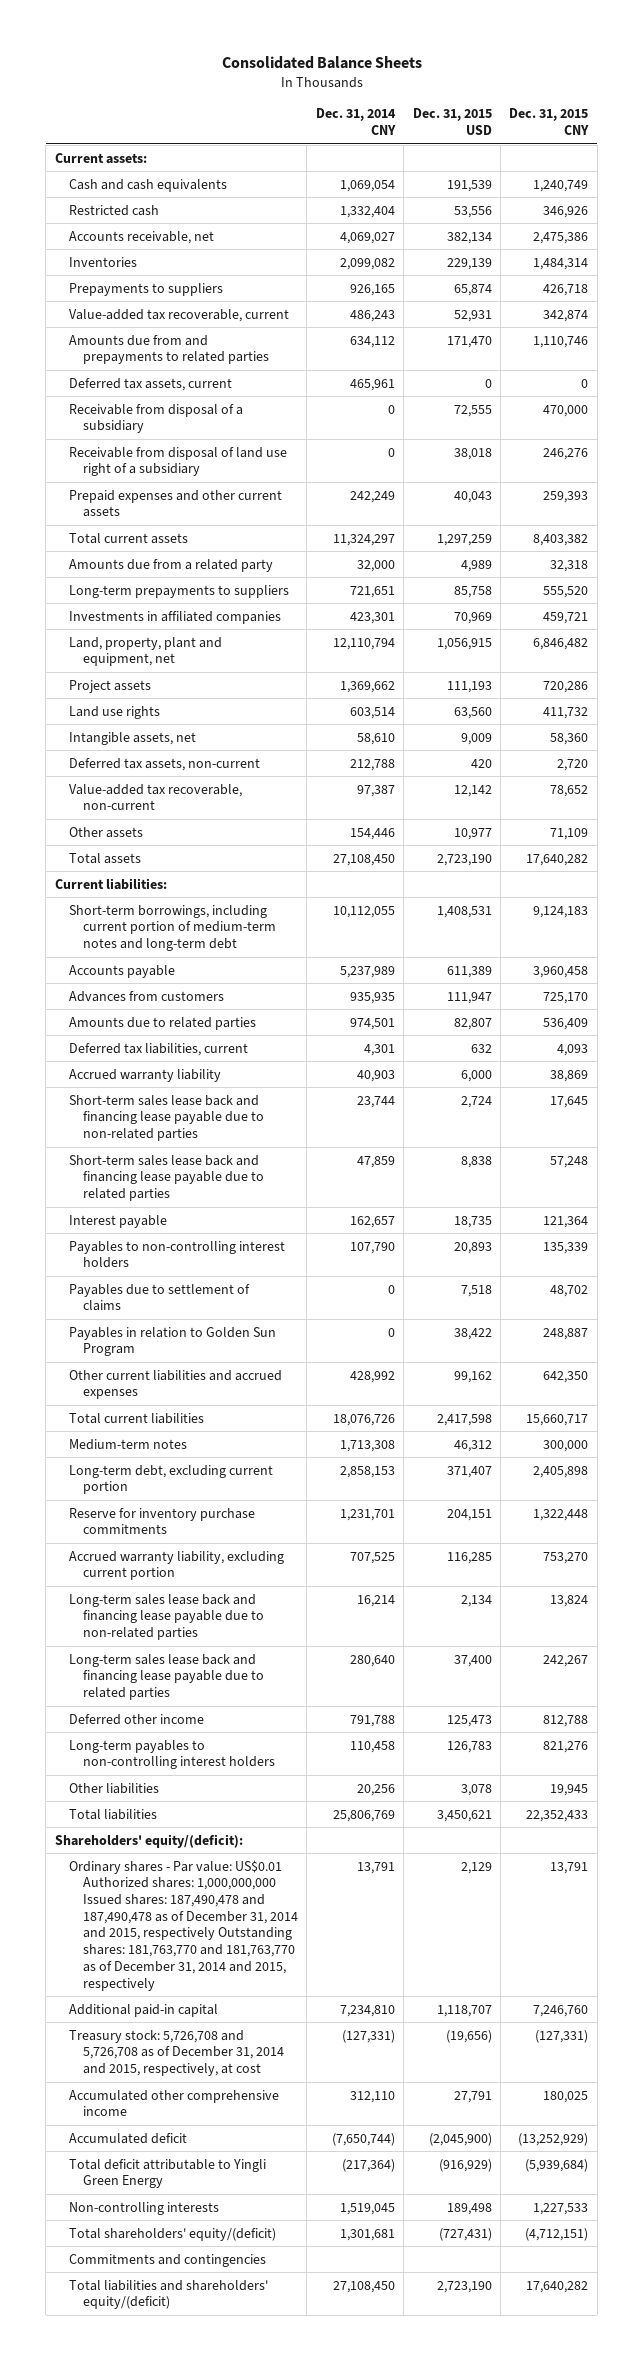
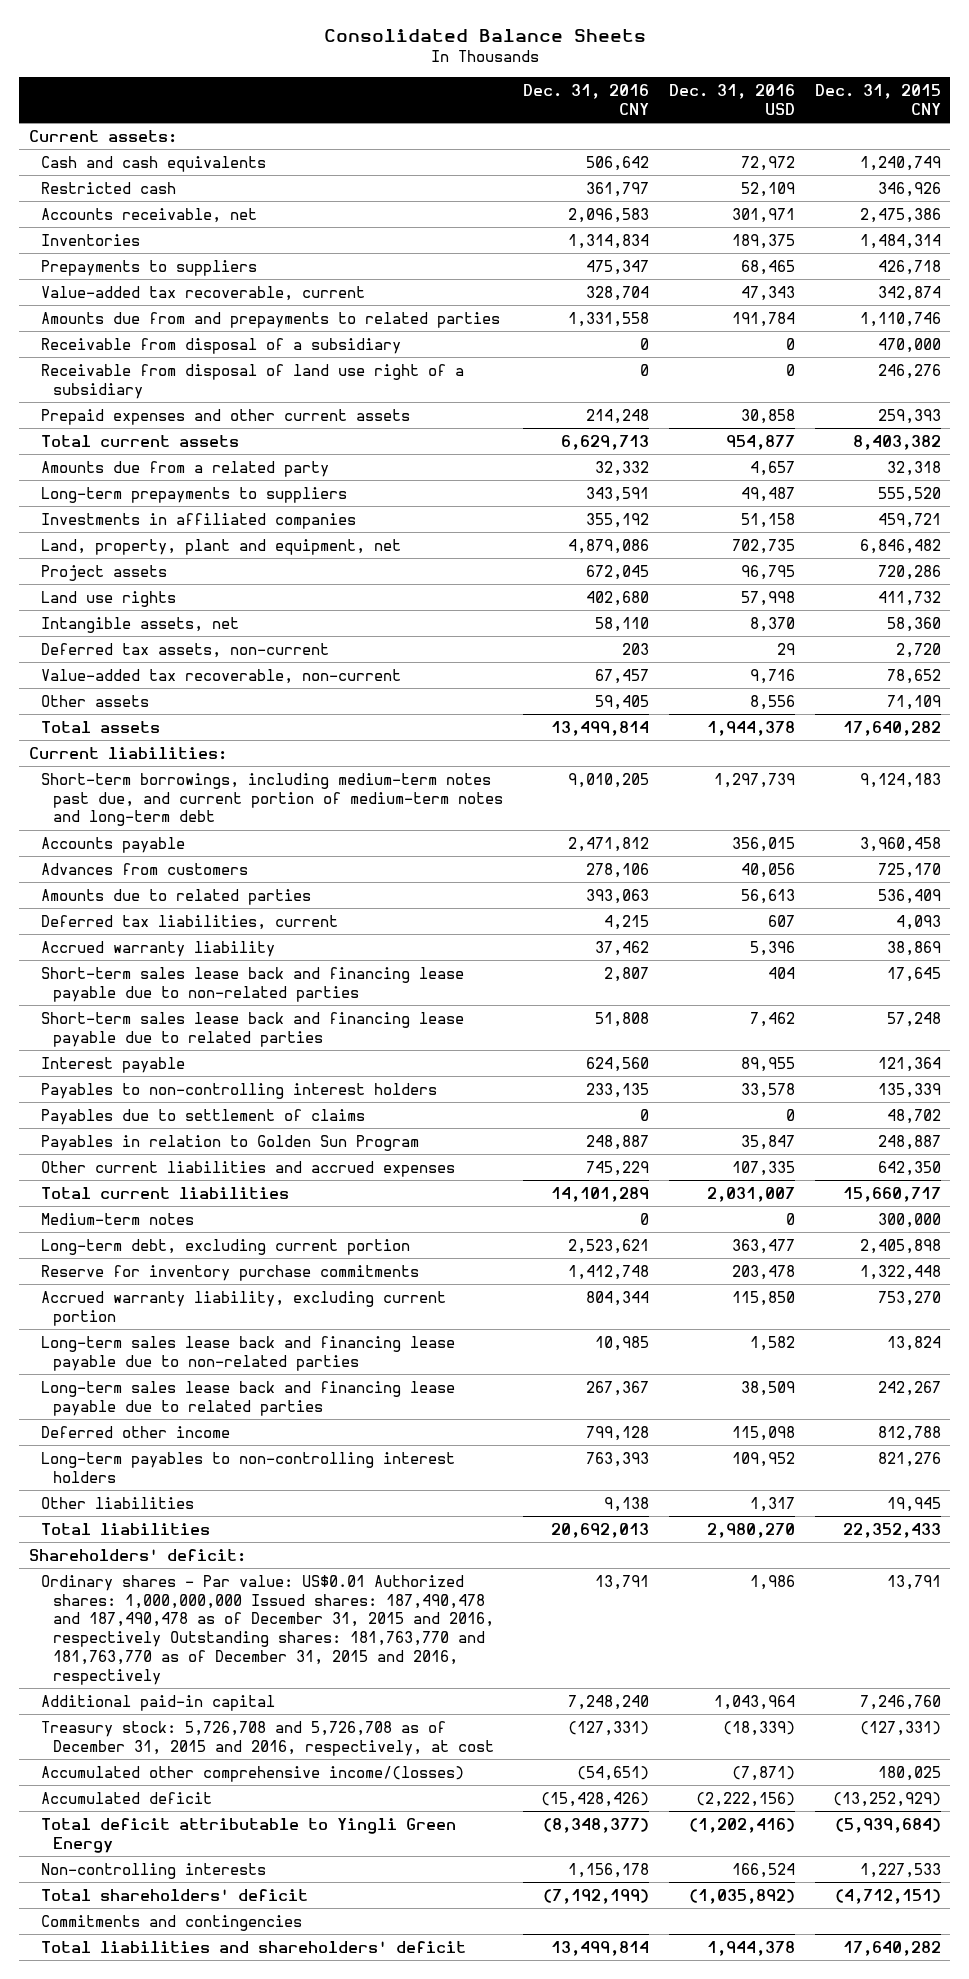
- | Dec. 31, 2014 CNY | Dec. 31, 2015 USD | Dec. 31, 2015 CNY
+ | Dec. 31, 2016 CNY | Dec. 31, 2016 USD | Dec. 31, 2015 CNY
- Deferred tax assets, current | 465,961 | 0 | 0
- Short-term borrowings, including current portion of medium-term notes and long-term debt | 10,112,055 | 1,408,531 | 9,124,183
+ Short-term borrowings, including medium-term notes past due, and current portion of medium-term notes and long-term debt | 9,010,205 | 1,297,739 | 9,124,183
- Shareholders' equity/(deficit):
- Ordinary shares - Par value: US$0.01 Authorized shares: 1,000,000,000 Issued shares: 187,490,478 and 187,490,478 as of December 31, 2014 and 2015, respectively Outstanding shares: 181,763,770 and 181,763,770 as of December 31, 2014 and 2015, respectively | 13,791 | 2,129 | 13,791
+ Shareholders' deficit:
+ Ordinary shares - Par value: US$0.01 Authorized shares: 1,000,000,000 Issued shares: 187,490,478 and 187,490,478 as of December 31, 2015 and 2016, respectively Outstanding shares: 181,763,770 and 181,763,770 as of December 31, 2015 and 2016, respectively | 13,791 | 1,986 | 13,791
- Treasury stock: 5,726,708 and 5,726,708 as of December 31, 2014 and 2015, respectively, at cost | (127,331) | (19,656) | (127,331)
- Accumulated other comprehensive income | 312,110 | 27,791 | 180,025
+ Treasury stock: 5,726,708 and 5,726,708 as of December 31, 2015 and 2016, respectively, at cost | (127,331) | (18,339) | (127,331)
+ Accumulated other comprehensive income/(losses) | (54,651) | (7,871) | 180,025
- Total shareholders' equity/(deficit) | 1,301,681 | (727,431) | (4,712,151)
+ Total shareholders' deficit | (7,192,199) | (1,035,892) | (4,712,151)
- Total liabilities and shareholders' equity/(deficit) | 27,108,450 | 2,723,190 | 17,640,282
+ Total liabilities and shareholders' deficit | 13,499,814 | 1,944,378 | 17,640,282

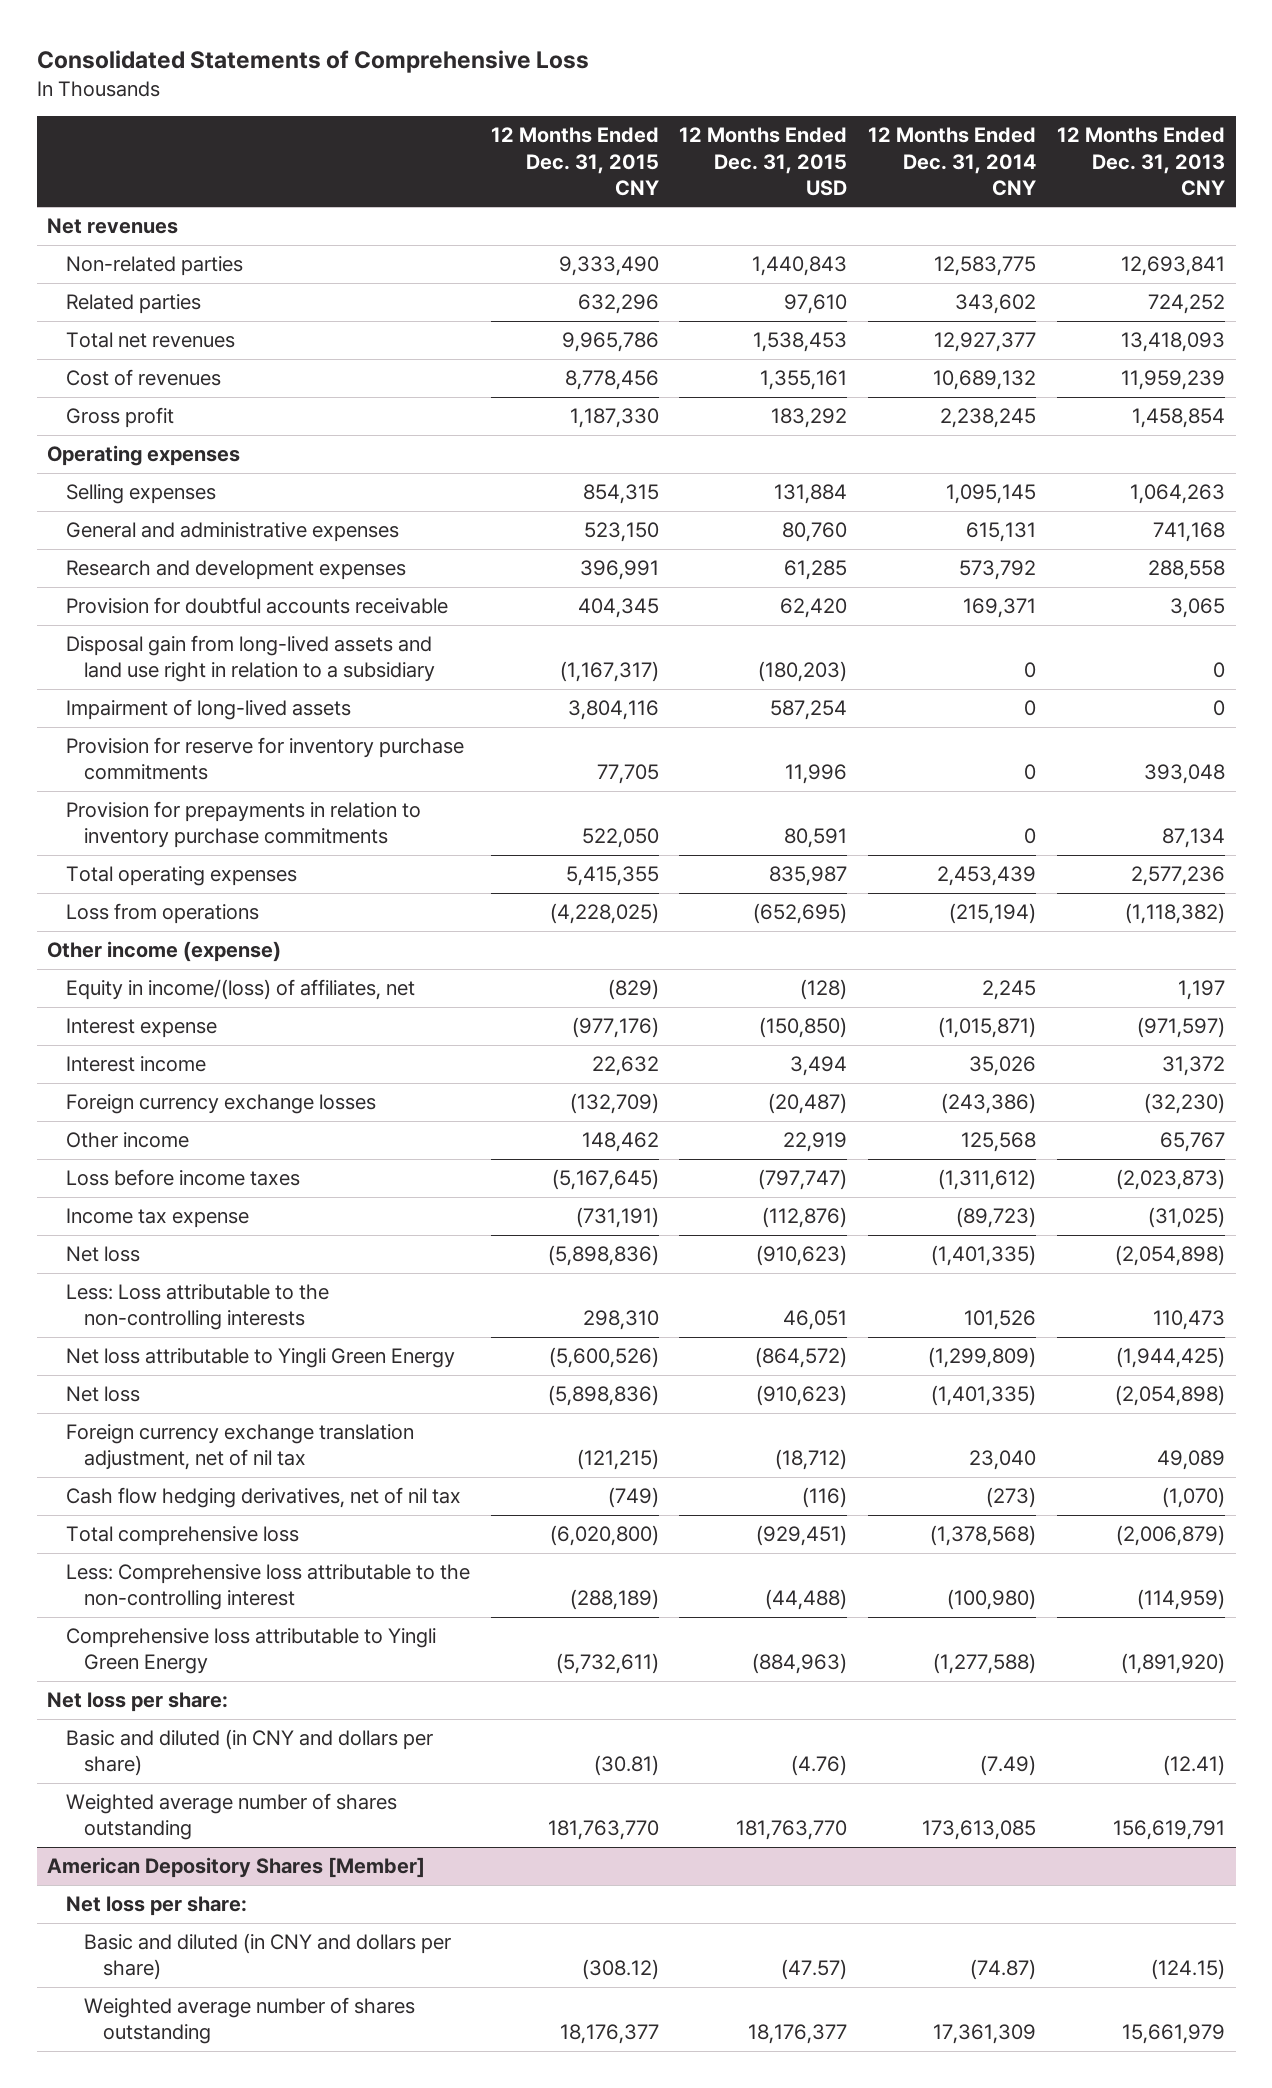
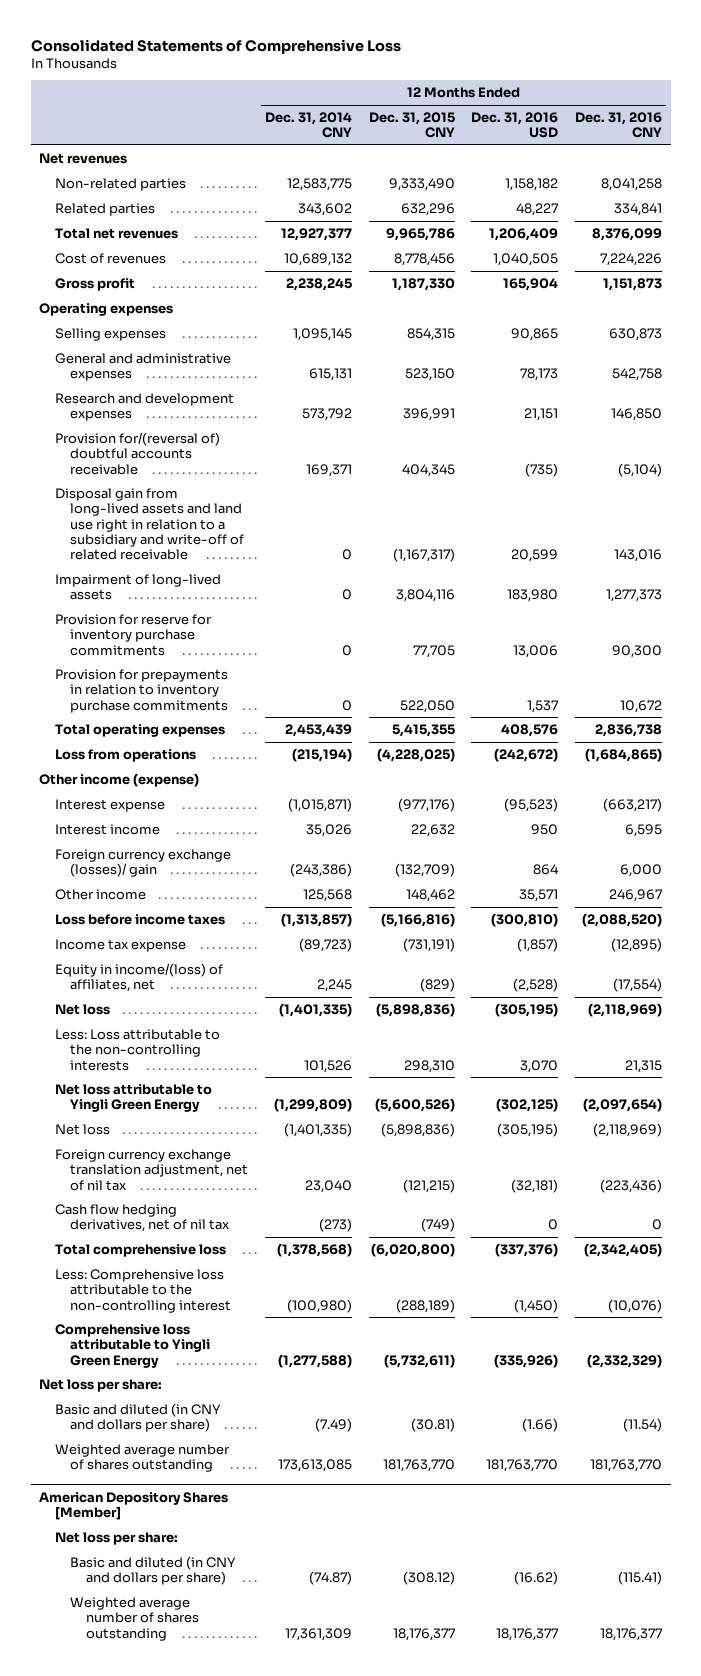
- | 12 Months Ended Dec. 31, 2015 CNY | 12 Months Ended Dec. 31, 2015 USD | 12 Months Ended Dec. 31, 2014 CNY | 12 Months Ended Dec. 31, 2013 CNY
+ | 12 Months Ended Dec. 31, 2014 CNY | 12 Months Ended Dec. 31, 2015 CNY | 12 Months Ended Dec. 31, 2016 USD | 12 Months Ended Dec. 31, 2016 CNY
- Provision for doubtful accounts receivable | 404,345 | 62,420 | 169,371 | 3,065
- Disposal gain from long-lived assets and land use right in relation to a subsidiary | (1,167,317) | (180,203) | 0 | 0
+ Provision for/(reversal of) doubtful accounts receivable | 169,371 | 404,345 | (735) | (5,104)
+ Disposal gain from long-lived assets and land use right in relation to a subsidiary and write-off of related receivable | 0 | (1,167,317) | 20,599 | 143,016
- Foreign currency exchange losses | (132,709) | (20,487) | (243,386) | (32,230)
+ Foreign currency exchange (losses)/ gain | (243,386) | (132,709) | 864 | 6,000
- Loss before income taxes | (5,167,645) | (797,747) | (1,311,612) | (2,023,873)
+ Loss before income taxes | (1,313,857) | (5,166,816) | (300,810) | (2,088,520)
moved down: Equity in income/(loss) of affiliates, net | 2,245 | (829) | (2,528) | (17,554)

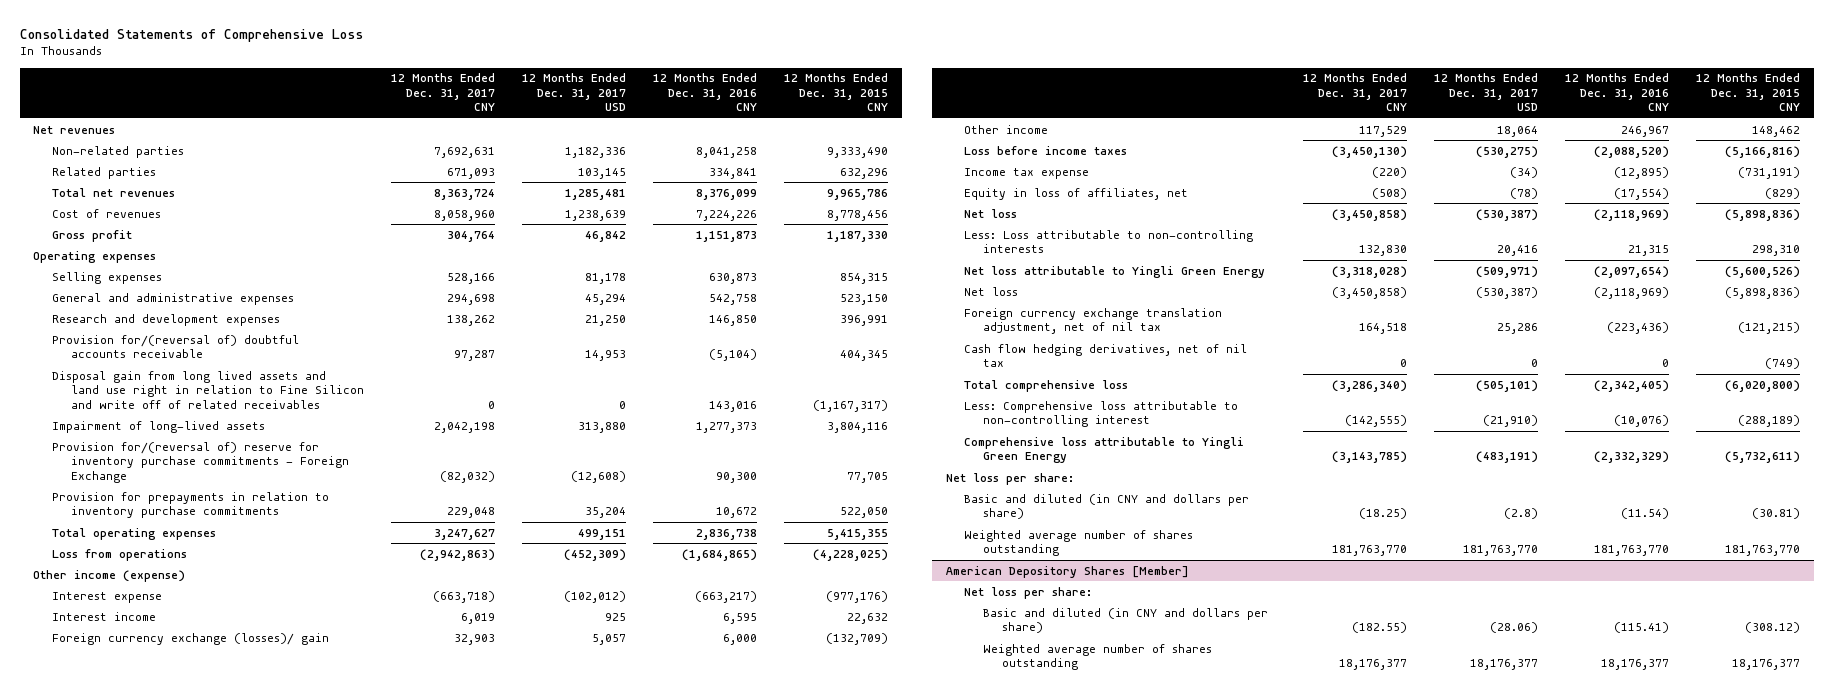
- | 12 Months Ended Dec. 31, 2014 CNY | 12 Months Ended Dec. 31, 2015 CNY | 12 Months Ended Dec. 31, 2016 USD | 12 Months Ended Dec. 31, 2016 CNY
+ | 12 Months Ended Dec. 31, 2017 CNY | 12 Months Ended Dec. 31, 2017 USD | 12 Months Ended Dec. 31, 2016 CNY | 12 Months Ended Dec. 31, 2015 CNY
- Disposal gain from long-lived assets and land use right in relation to a subsidiary and write-off of related receivable | 0 | (1,167,317) | 20,599 | 143,016
+ Disposal gain from long lived assets and land use right in relation to Fine Silicon and write off of related receivables | 0 | 0 | 143,016 | (1,167,317)
- Provision for reserve for inventory purchase commitments | 0 | 77,705 | 13,006 | 90,300
+ Provision for/(reversal of) reserve for inventory purchase commitments - Foreign Exchange | (82,032) | (12,608) | 90,300 | 77,705
- Equity in income/(loss) of affiliates, net | 2,245 | (829) | (2,528) | (17,554)
+ Equity in loss of affiliates, net | (508) | (78) | (17,554) | (829)
- Less: Loss attributable to the non-controlling interests | 101,526 | 298,310 | 3,070 | 21,315
+ Less: Loss attributable to non-controlling interests | 132,830 | 20,416 | 21,315 | 298,310
- Less: Comprehensive loss attributable to the non-controlling interest | (100,980) | (288,189) | (1,450) | (10,076)
+ Less: Comprehensive loss attributable to non-controlling interest | (142,555) | (21,910) | (10,076) | (288,189)

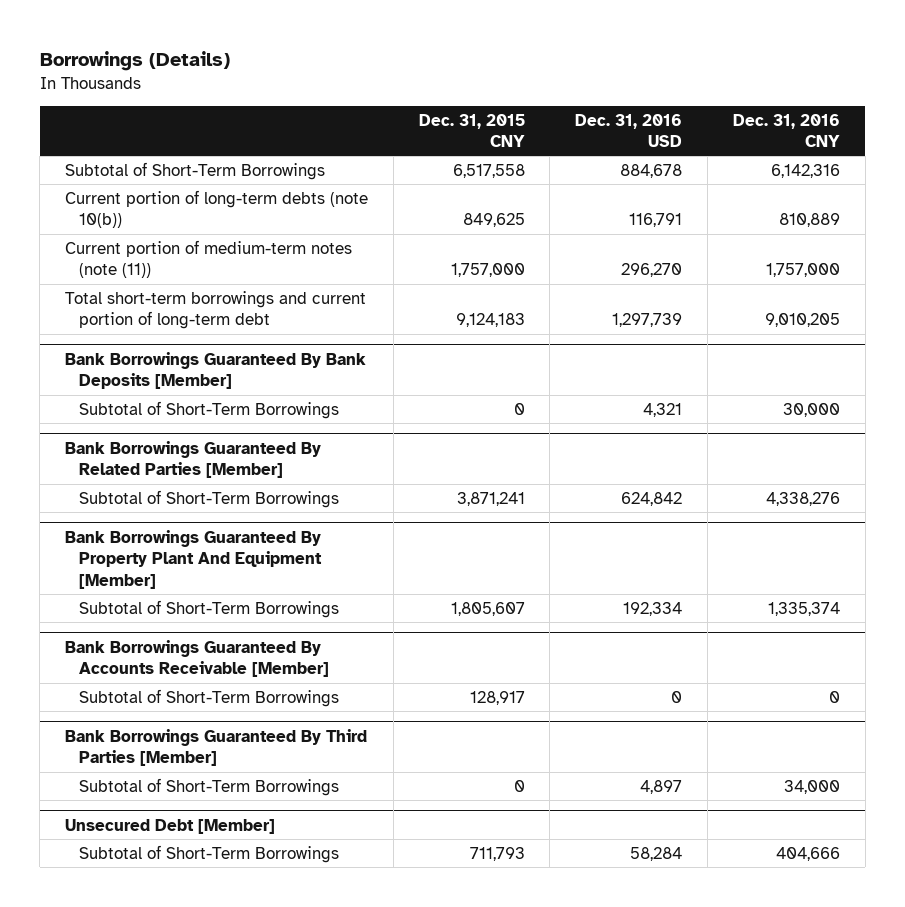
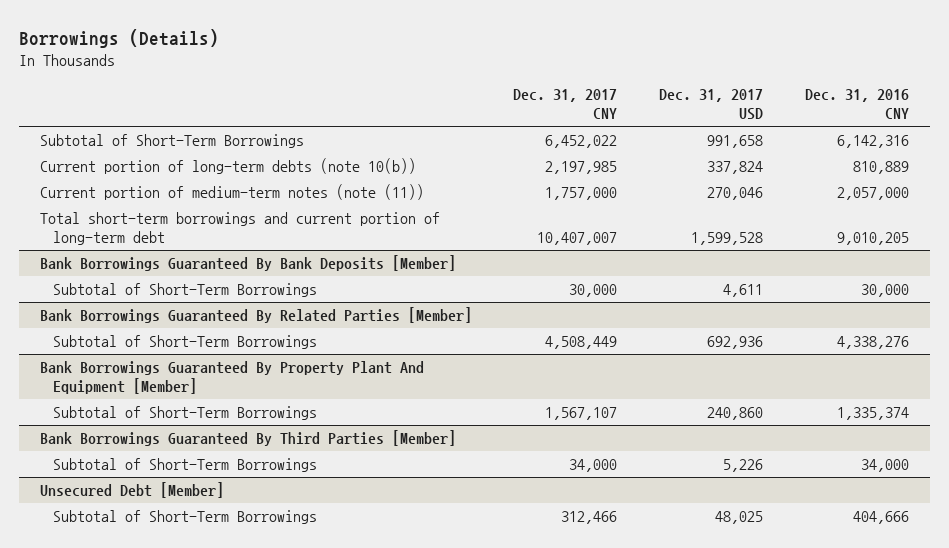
- | Dec. 31, 2015 CNY | Dec. 31, 2016 USD | Dec. 31, 2016 CNY
+ | Dec. 31, 2017 CNY | Dec. 31, 2017 USD | Dec. 31, 2016 CNY
- Current portion of medium-term notes (note (11)) | 1,757,000 | 296,270 | 1,757,000
+ Current portion of medium-term notes (note (11)) | 1,757,000 | 270,046 | 2,057,000
- Bank Borrowings Guaranteed By Accounts Receivable [Member]
- Subtotal of Short-Term Borrowings | 128,917 | 0 | 0

